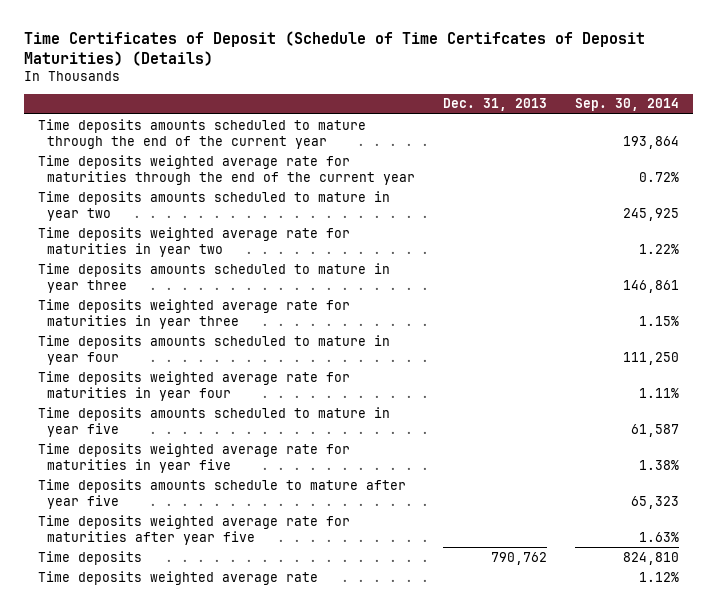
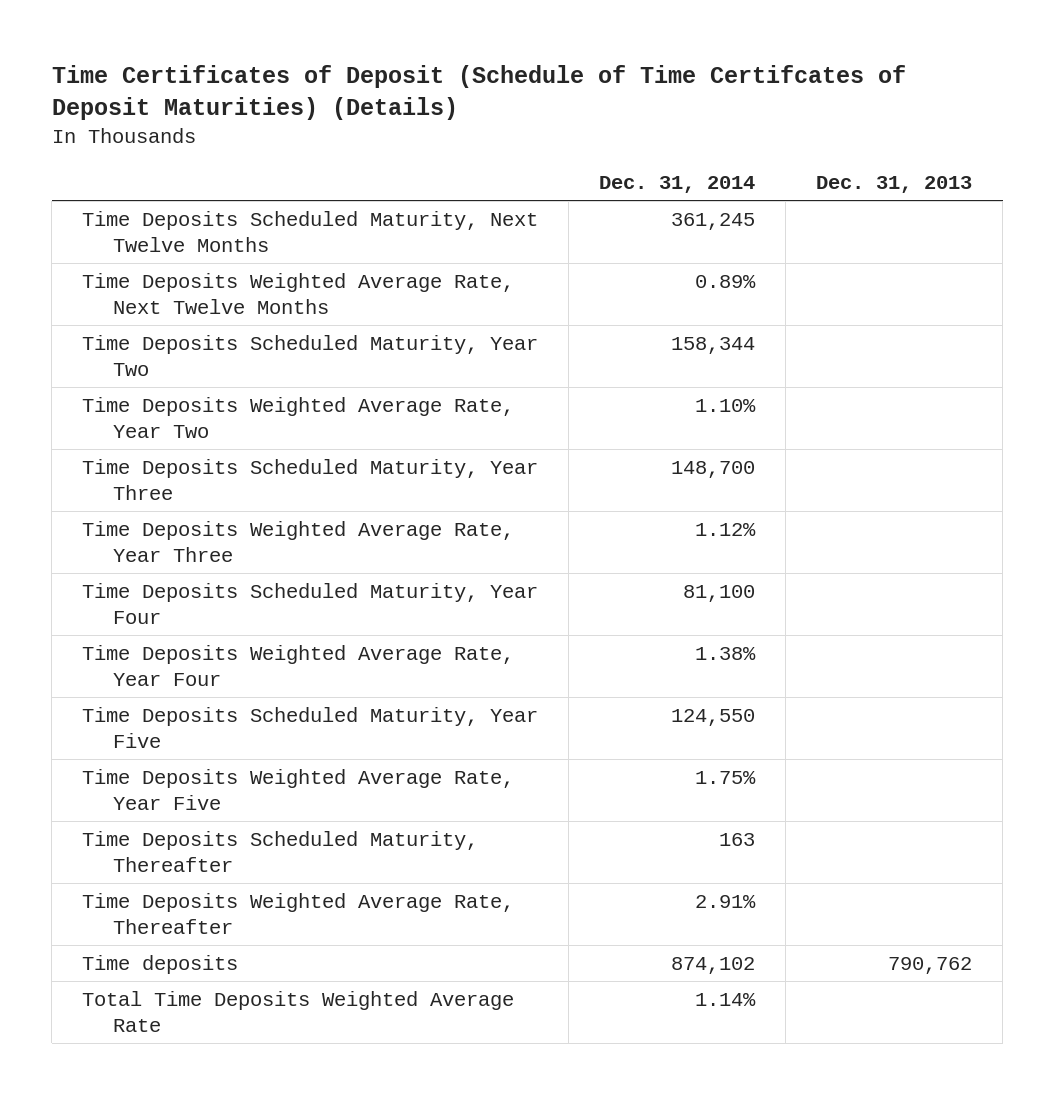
- | Dec. 31, 2013 | Sep. 30, 2014
+ | Dec. 31, 2014 | Dec. 31, 2013
- Time deposits amounts scheduled to mature through the end of the current year | | 193,864
- Time deposits weighted average rate for maturities through the end of the current year | | 0.72%
- Time deposits amounts scheduled to mature in year two | | 245,925
- Time deposits weighted average rate for maturities in year two | | 1.22%
- Time deposits amounts scheduled to mature in year three | | 146,861
- Time deposits weighted average rate for maturities in year three | | 1.15%
- Time deposits amounts scheduled to mature in year four | | 111,250
- Time deposits weighted average rate for maturities in year four | | 1.11%
- Time deposits amounts scheduled to mature in year five | | 61,587
- Time deposits weighted average rate for maturities in year five | | 1.38%
- Time deposits amounts schedule to mature after year five | | 65,323
- Time deposits weighted average rate for maturities after year five | | 1.63%
+ Time Deposits Scheduled Maturity, Next Twelve Months | 361,245 |
+ Time Deposits Weighted Average Rate, Next Twelve Months | 0.89% |
+ Time Deposits Scheduled Maturity, Year Two | 158,344 |
+ Time Deposits Weighted Average Rate, Year Two | 1.10% |
+ Time Deposits Scheduled Maturity, Year Three | 148,700 |
+ Time Deposits Weighted Average Rate, Year Three | 1.12% |
+ Time Deposits Scheduled Maturity, Year Four | 81,100 |
+ Time Deposits Weighted Average Rate, Year Four | 1.38% |
+ Time Deposits Scheduled Maturity, Year Five | 124,550 |
+ Time Deposits Weighted Average Rate, Year Five | 1.75% |
+ Time Deposits Scheduled Maturity, Thereafter | 163 |
+ Time Deposits Weighted Average Rate, Thereafter | 2.91% |
- Time deposits weighted average rate | | 1.12%
+ Total Time Deposits Weighted Average Rate | 1.14% |

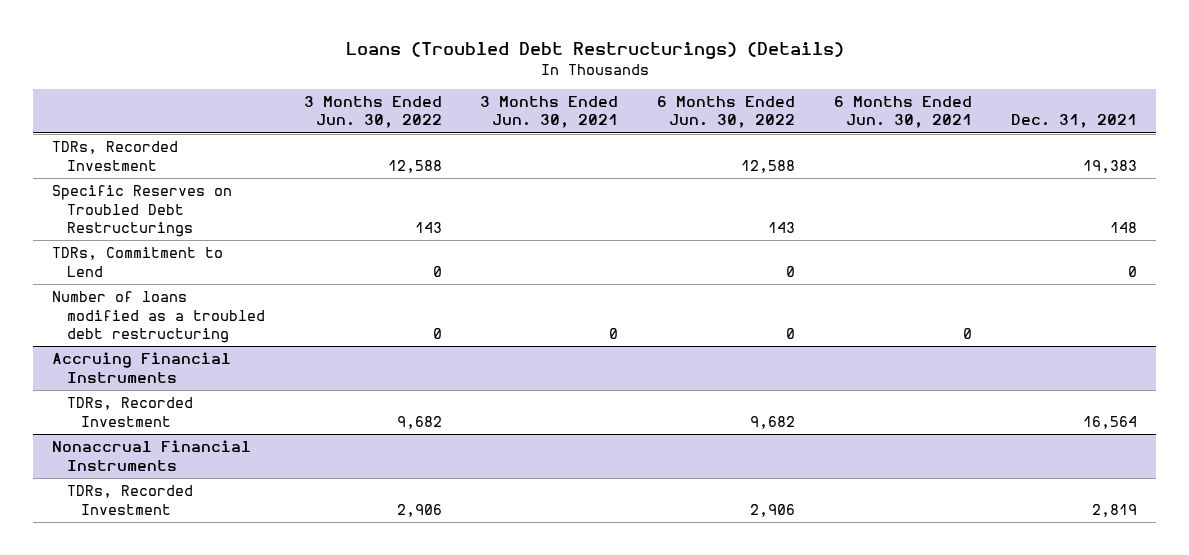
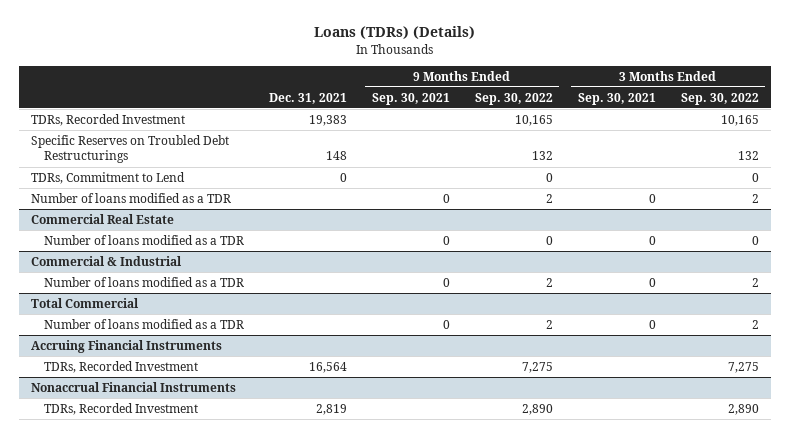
- Loans (Troubled Debt Restructurings) (Details)
+ Loans (TDRs) (Details)
- | 3 Months Ended Jun. 30, 2022 | 3 Months Ended Jun. 30, 2021 | 6 Months Ended Jun. 30, 2022 | 6 Months Ended Jun. 30, 2021 | Dec. 31, 2021
+ | Dec. 31, 2021 | 9 Months Ended Sep. 30, 2021 | 9 Months Ended Sep. 30, 2022 | 3 Months Ended Sep. 30, 2021 | 3 Months Ended Sep. 30, 2022
- Number of loans modified as a troubled debt restructuring | 0 | 0 | 0 | 0 |
+ Number of loans modified as a TDR | | 0 | 2 | 0 | 2
+ Commercial Real Estate
+ Number of loans modified as a TDR | | 0 | 0 | 0 | 0
+ Commercial & Industrial
+ Number of loans modified as a TDR | | 0 | 2 | 0 | 2
+ Total Commercial
+ Number of loans modified as a TDR | | 0 | 2 | 0 | 2

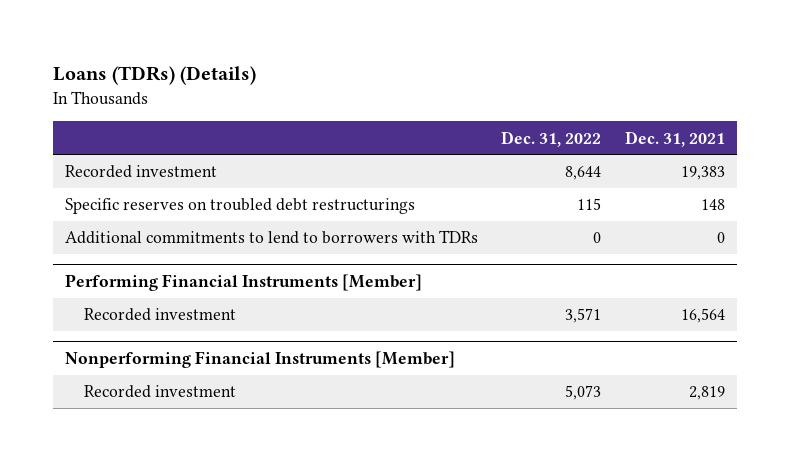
- | Dec. 31, 2021 | 9 Months Ended Sep. 30, 2021 | 9 Months Ended Sep. 30, 2022 | 3 Months Ended Sep. 30, 2021 | 3 Months Ended Sep. 30, 2022
+ | Dec. 31, 2022 | Dec. 31, 2021
- TDRs, Recorded Investment | 19,383 | | 10,165 | | 10,165
- Specific Reserves on Troubled Debt Restructurings | 148 | | 132 | | 132
- TDRs, Commitment to Lend | 0 | | 0 | | 0
- Number of loans modified as a TDR | | 0 | 2 | 0 | 2
- Commercial Real Estate
- Number of loans modified as a TDR | | 0 | 0 | 0 | 0
- Commercial & Industrial
- Number of loans modified as a TDR | | 0 | 2 | 0 | 2
- Total Commercial
- Number of loans modified as a TDR | | 0 | 2 | 0 | 2
- Accruing Financial Instruments
- TDRs, Recorded Investment | 16,564 | | 7,275 | | 7,275
- Nonaccrual Financial Instruments
- TDRs, Recorded Investment | 2,819 | | 2,890 | | 2,890
+ Recorded investment | 8,644 | 19,383
+ Specific reserves on troubled debt restructurings | 115 | 148
+ Additional commitments to lend to borrowers with TDRs | 0 | 0
+ Performing Financial Instruments [Member]
+ Recorded investment | 3,571 | 16,564
+ Nonperforming Financial Instruments [Member]
+ Recorded investment | 5,073 | 2,819

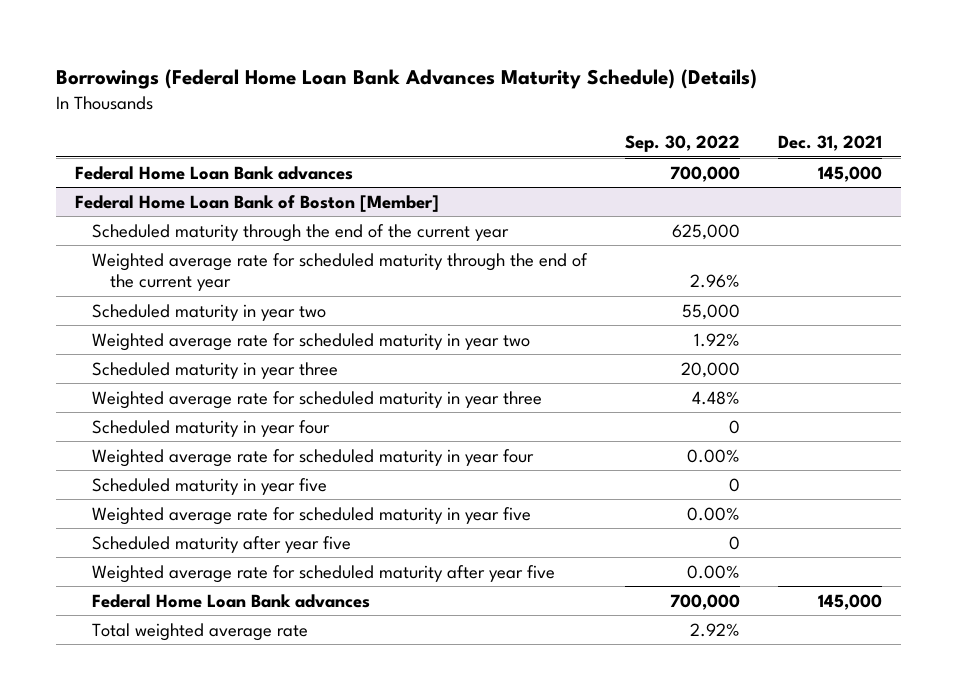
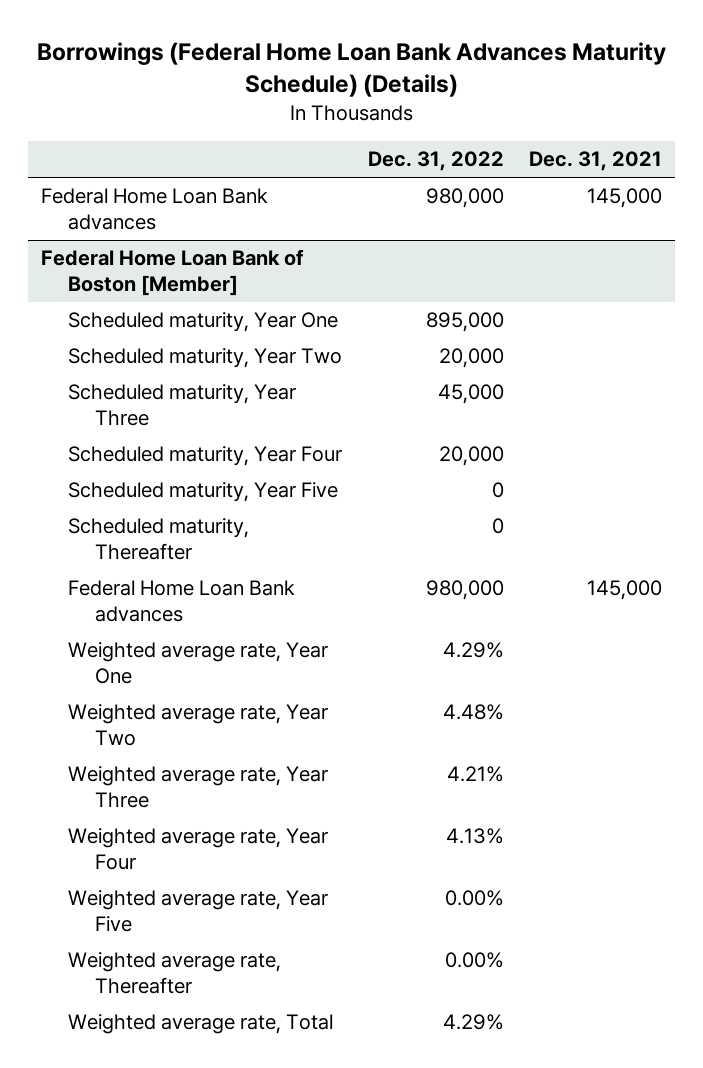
- | Sep. 30, 2022 | Dec. 31, 2021
+ | Dec. 31, 2022 | Dec. 31, 2021
@ Federal Home Loan Bank of Boston [Member]
- Scheduled maturity through the end of the current year | 625,000 |
- Weighted average rate for scheduled maturity through the end of the current year | 2.96% |
- Scheduled maturity in year two | 55,000 |
- Weighted average rate for scheduled maturity in year two | 1.92% |
- Scheduled maturity in year three | 20,000 |
- Weighted average rate for scheduled maturity in year three | 4.48% |
- Scheduled maturity in year four | 0 |
- Weighted average rate for scheduled maturity in year four | 0.00% |
- Scheduled maturity in year five | 0 |
- Weighted average rate for scheduled maturity in year five | 0.00% |
- Scheduled maturity after year five | 0 |
- Weighted average rate for scheduled maturity after year five | 0.00% |
+ Scheduled maturity, Year One | 895,000 |
+ Scheduled maturity, Year Two | 20,000 |
+ Scheduled maturity, Year Three | 45,000 |
+ Scheduled maturity, Year Four | 20,000 |
+ Scheduled maturity, Year Five | 0 |
+ Scheduled maturity, Thereafter | 0 |
- Total weighted average rate | 2.92% |
+ Weighted average rate, Year One | 4.29% |
+ Weighted average rate, Year Two | 4.48% |
+ Weighted average rate, Year Three | 4.21% |
+ Weighted average rate, Year Four | 4.13% |
+ Weighted average rate, Year Five | 0.00% |
+ Weighted average rate, Thereafter | 0.00% |
+ Weighted average rate, Total | 4.29% |

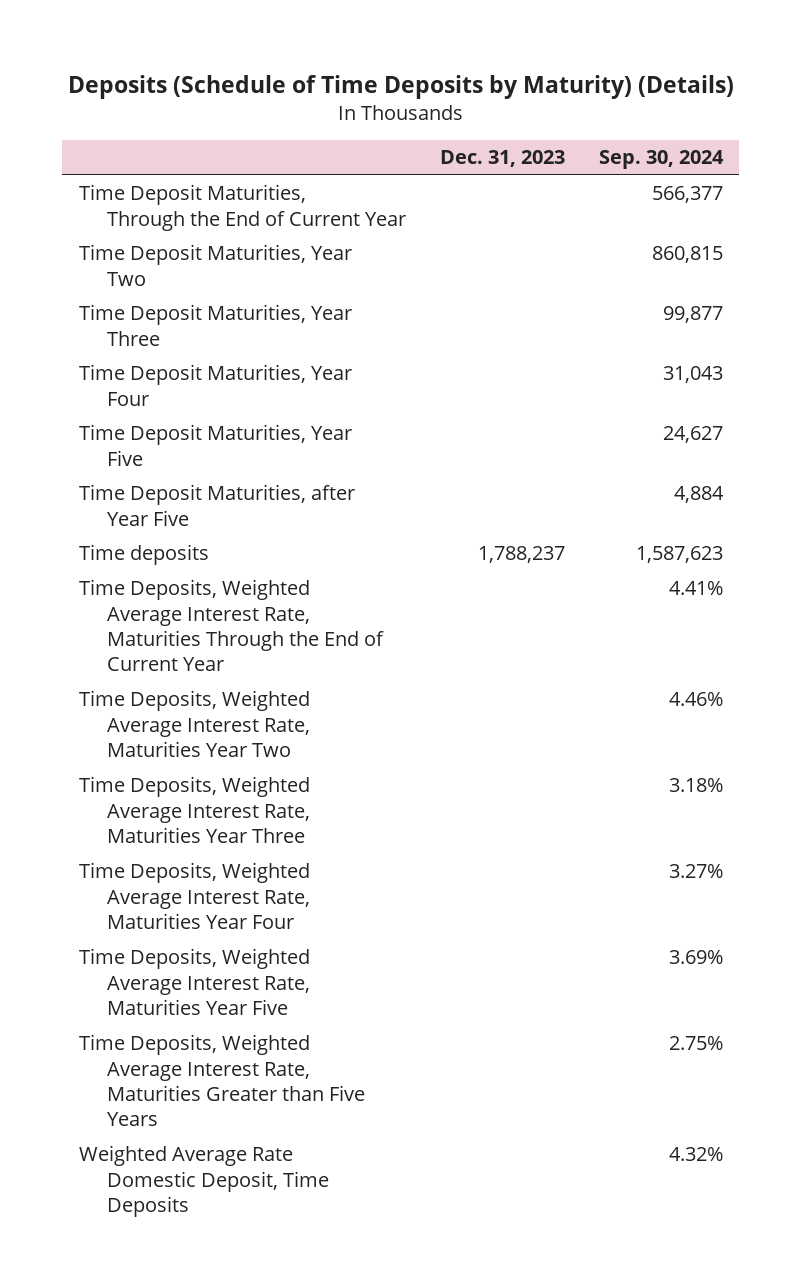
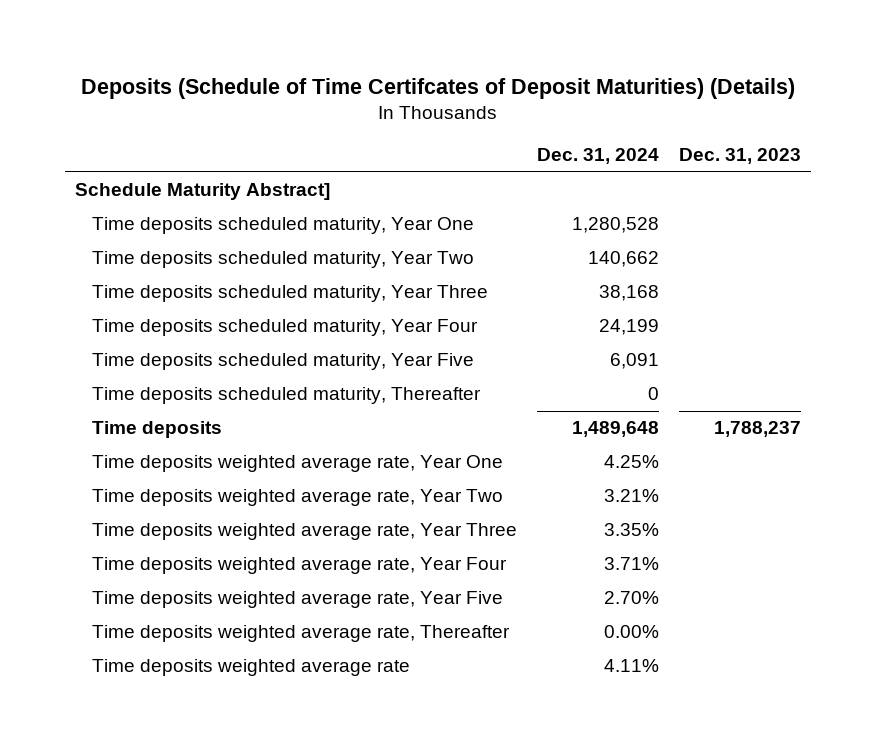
- Deposits (Schedule of Time Deposits by Maturity) (Details)
+ Deposits (Schedule of Time Certifcates of Deposit Maturities) (Details)
- | Dec. 31, 2023 | Sep. 30, 2024
+ | Dec. 31, 2024 | Dec. 31, 2023
- Time Deposit Maturities, Through the End of Current Year | | 566,377
- Time Deposit Maturities, Year Two | | 860,815
- Time Deposit Maturities, Year Three | | 99,877
- Time Deposit Maturities, Year Four | | 31,043
- Time Deposit Maturities, Year Five | | 24,627
- Time Deposit Maturities, after Year Five | | 4,884
+ Schedule Maturity Abstract]
+ Time deposits scheduled maturity, Year One | 1,280,528 |
+ Time deposits scheduled maturity, Year Two | 140,662 |
+ Time deposits scheduled maturity, Year Three | 38,168 |
+ Time deposits scheduled maturity, Year Four | 24,199 |
+ Time deposits scheduled maturity, Year Five | 6,091 |
+ Time deposits scheduled maturity, Thereafter | 0 |
- Time Deposits, Weighted Average Interest Rate, Maturities Through the End of Current Year | | 4.41%
- Time Deposits, Weighted Average Interest Rate, Maturities Year Two | | 4.46%
- Time Deposits, Weighted Average Interest Rate, Maturities Year Three | | 3.18%
- Time Deposits, Weighted Average Interest Rate, Maturities Year Four | | 3.27%
- Time Deposits, Weighted Average Interest Rate, Maturities Year Five | | 3.69%
- Time Deposits, Weighted Average Interest Rate, Maturities Greater than Five Years | | 2.75%
- Weighted Average Rate Domestic Deposit, Time Deposits | | 4.32%
+ Time deposits weighted average rate, Year One | 4.25% |
+ Time deposits weighted average rate, Year Two | 3.21% |
+ Time deposits weighted average rate, Year Three | 3.35% |
+ Time deposits weighted average rate, Year Four | 3.71% |
+ Time deposits weighted average rate, Year Five | 2.70% |
+ Time deposits weighted average rate, Thereafter | 0.00% |
+ Time deposits weighted average rate | 4.11% |

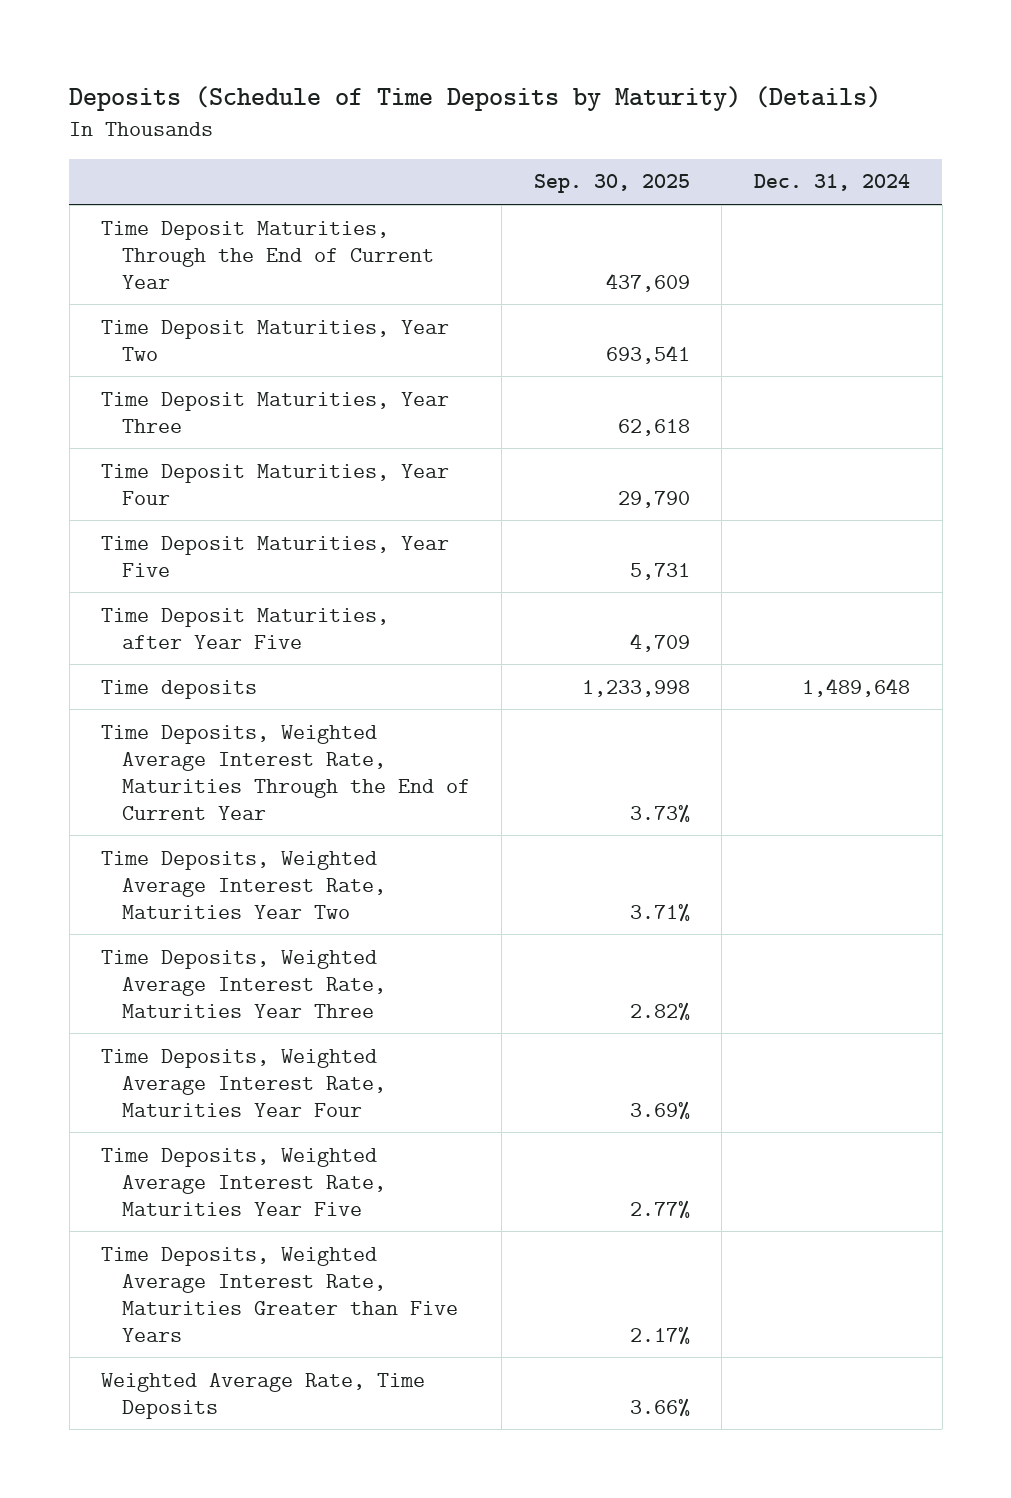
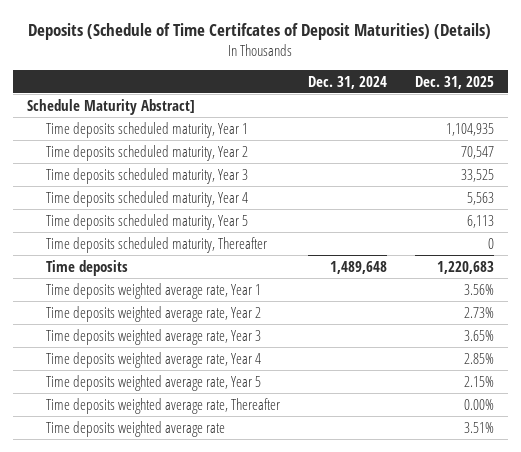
- Deposits (Schedule of Time Deposits by Maturity) (Details)
+ Deposits (Schedule of Time Certifcates of Deposit Maturities) (Details)
- | Sep. 30, 2025 | Dec. 31, 2024
+ | Dec. 31, 2024 | Dec. 31, 2025
- Time Deposit Maturities, Through the End of Current Year | 437,609 |
- Time Deposit Maturities, Year Two | 693,541 |
- Time Deposit Maturities, Year Three | 62,618 |
- Time Deposit Maturities, Year Four | 29,790 |
- Time Deposit Maturities, Year Five | 5,731 |
- Time Deposit Maturities, after Year Five | 4,709 |
+ Schedule Maturity Abstract]
+ Time deposits scheduled maturity, Year 1 | | 1,104,935
+ Time deposits scheduled maturity, Year 2 | | 70,547
+ Time deposits scheduled maturity, Year 3 | | 33,525
+ Time deposits scheduled maturity, Year 4 | | 5,563
+ Time deposits scheduled maturity, Year 5 | | 6,113
+ Time deposits scheduled maturity, Thereafter | | 0
- Time Deposits, Weighted Average Interest Rate, Maturities Through the End of Current Year | 3.73% |
- Time Deposits, Weighted Average Interest Rate, Maturities Year Two | 3.71% |
- Time Deposits, Weighted Average Interest Rate, Maturities Year Three | 2.82% |
- Time Deposits, Weighted Average Interest Rate, Maturities Year Four | 3.69% |
- Time Deposits, Weighted Average Interest Rate, Maturities Year Five | 2.77% |
- Time Deposits, Weighted Average Interest Rate, Maturities Greater than Five Years | 2.17% |
- Weighted Average Rate, Time Deposits | 3.66% |
+ Time deposits weighted average rate, Year 1 | | 3.56%
+ Time deposits weighted average rate, Year 2 | | 2.73%
+ Time deposits weighted average rate, Year 3 | | 3.65%
+ Time deposits weighted average rate, Year 4 | | 2.85%
+ Time deposits weighted average rate, Year 5 | | 2.15%
+ Time deposits weighted average rate, Thereafter | | 0.00%
+ Time deposits weighted average rate | | 3.51%

